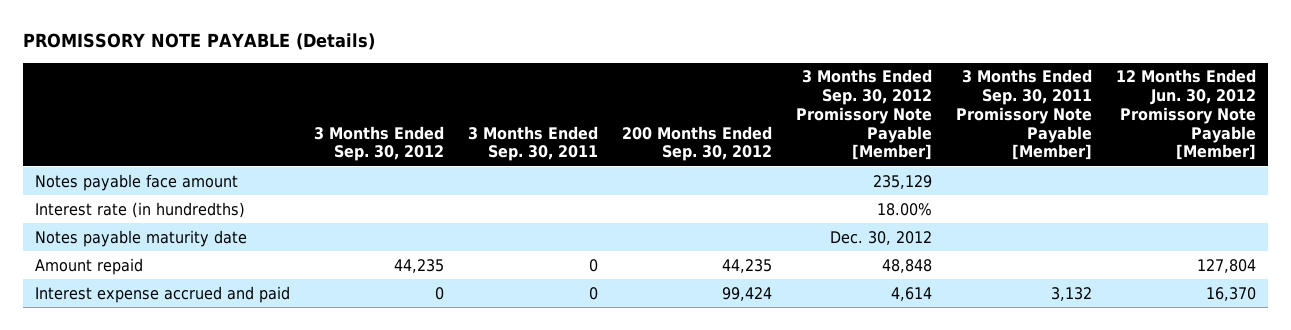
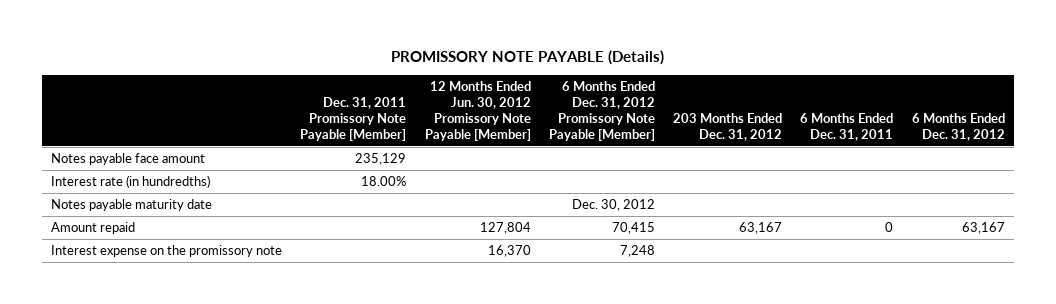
- | 3 Months Ended Sep. 30, 2012 | 3 Months Ended Sep. 30, 2011 | 200 Months Ended Sep. 30, 2012 | 3 Months Ended Sep. 30, 2012 Promissory Note Payable [Member] | 3 Months Ended Sep. 30, 2011 Promissory Note Payable [Member] | 12 Months Ended Jun. 30, 2012 Promissory Note Payable [Member]
+ | Dec. 31, 2011 Promissory Note Payable [Member] | 12 Months Ended Jun. 30, 2012 Promissory Note Payable [Member] | 6 Months Ended Dec. 31, 2012 Promissory Note Payable [Member] | 203 Months Ended Dec. 31, 2012 | 6 Months Ended Dec. 31, 2011 | 6 Months Ended Dec. 31, 2012
- Interest expense accrued and paid | 0 | 0 | 99,424 | 4,614 | 3,132 | 16,370
+ Interest expense on the promissory note | | 16,370 | 7,248 | | |

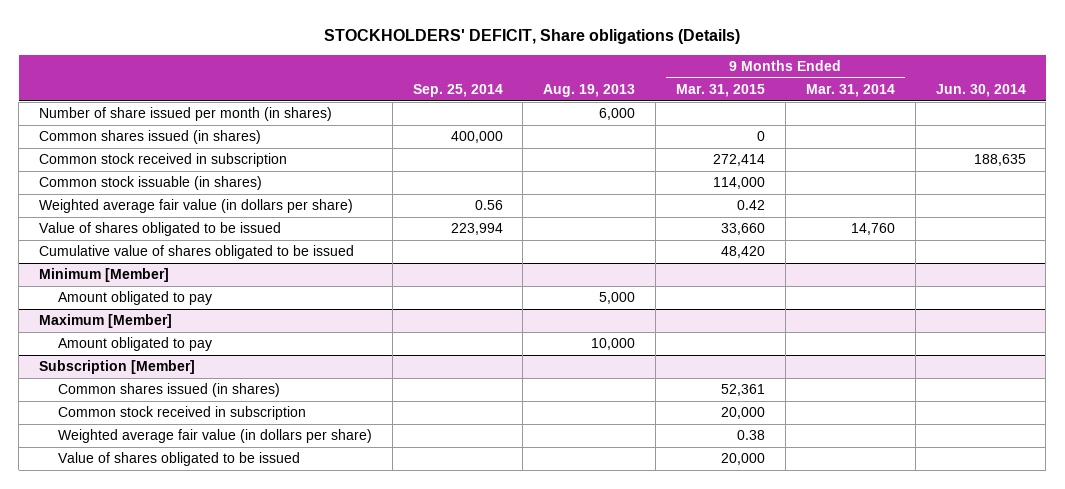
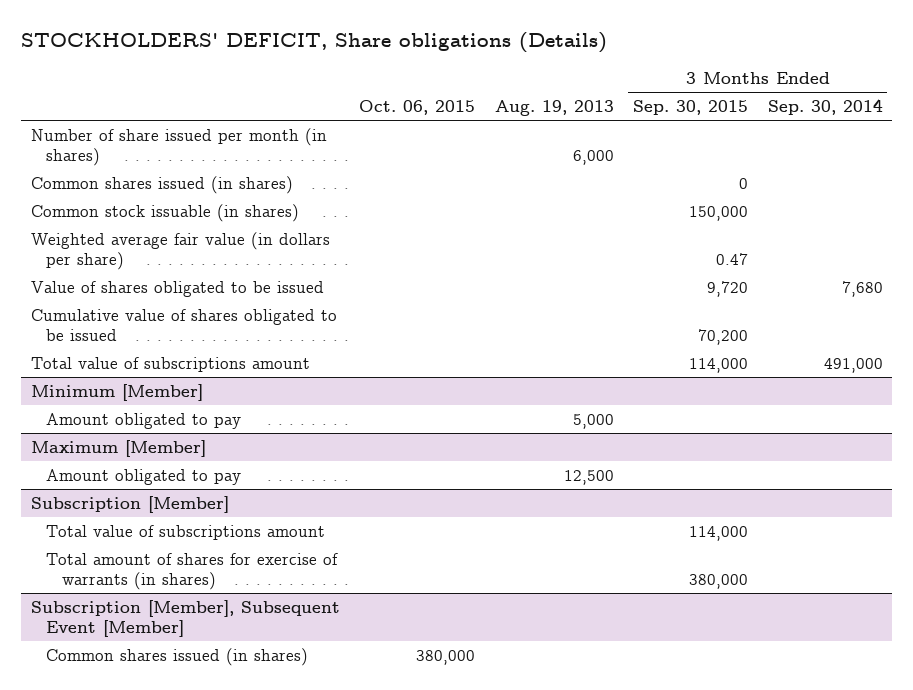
- | Sep. 25, 2014 | Aug. 19, 2013 | 9 Months Ended Mar. 31, 2015 | 9 Months Ended Mar. 31, 2014 | Jun. 30, 2014
+ | Oct. 06, 2015 | Aug. 19, 2013 | 3 Months Ended Sep. 30, 2015 | 3 Months Ended Sep. 30, 2014
- Common stock received in subscription | | | 272,414 | | 188,635
+ Total value of subscriptions amount | | | 114,000 | 491,000
@ Maximum [Member]
- Amount obligated to pay | | 10,000 | | |
+ Amount obligated to pay | | 12,500 | |
@ Subscription [Member]
- Common shares issued (in shares) | | | 52,361 | |
- Common stock received in subscription | | | 20,000 | |
- Weighted average fair value (in dollars per share) | | | 0.38 | |
- Value of shares obligated to be issued | | | 20,000 | |
+ Total value of subscriptions amount | | | 114,000 |
+ Total amount of shares for exercise of warrants (in shares) | | | 380,000 |
+ Subscription [Member], Subsequent Event [Member]
+ Common shares issued (in shares) | 380,000 | | |

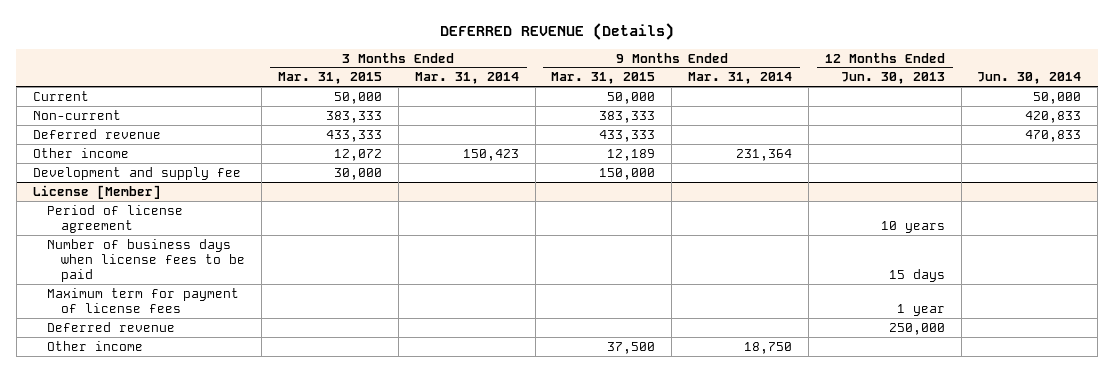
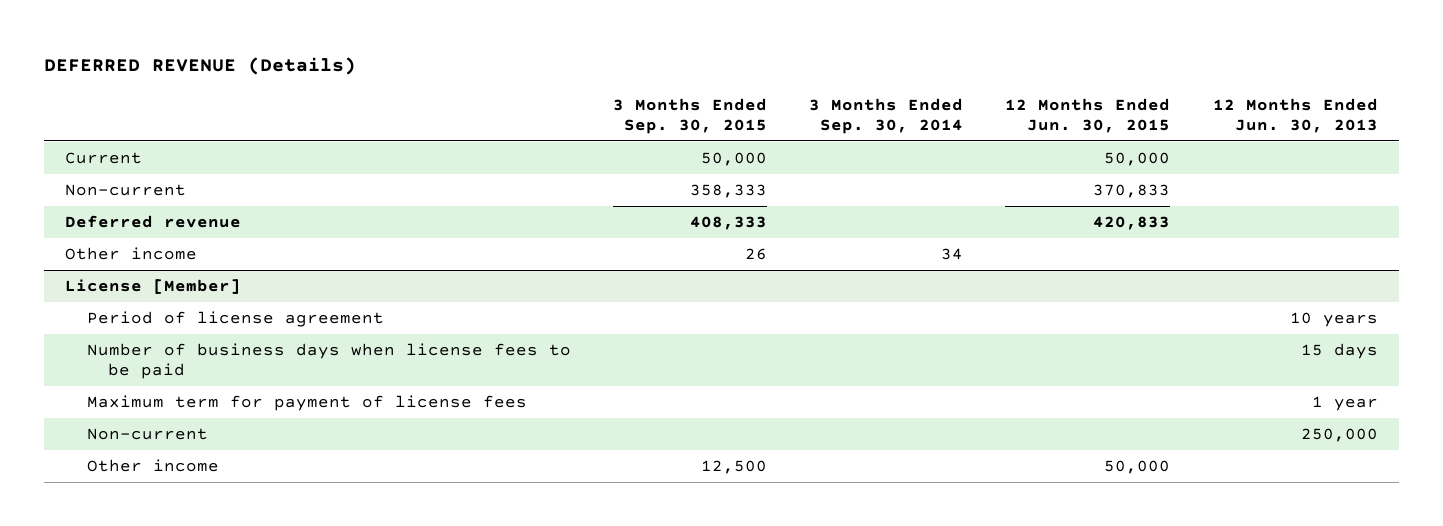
- | 3 Months Ended Mar. 31, 2015 | 3 Months Ended Mar. 31, 2014 | 9 Months Ended Mar. 31, 2015 | 9 Months Ended Mar. 31, 2014 | 12 Months Ended Jun. 30, 2013 | Jun. 30, 2014
+ | 3 Months Ended Sep. 30, 2015 | 3 Months Ended Sep. 30, 2014 | 12 Months Ended Jun. 30, 2015 | 12 Months Ended Jun. 30, 2013
- Development and supply fee | 30,000 | | 150,000 | | |
@ License [Member]
- Deferred revenue | | | | | 250,000 |
+ Non-current | | | | 250,000

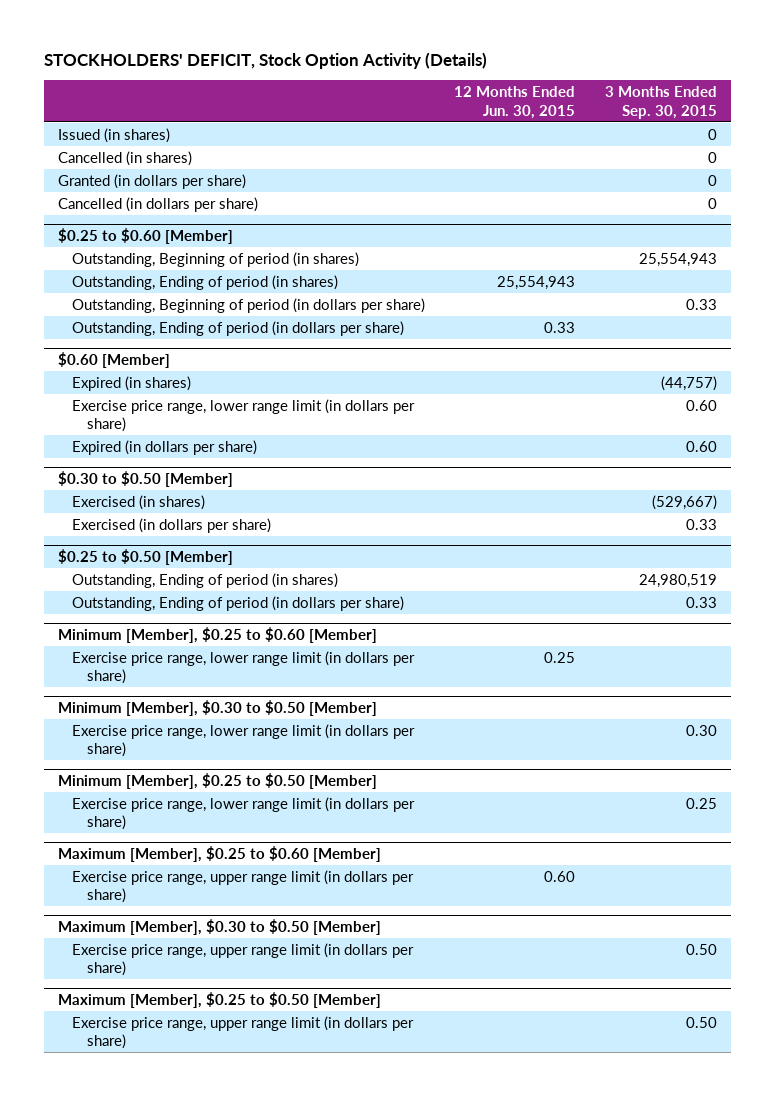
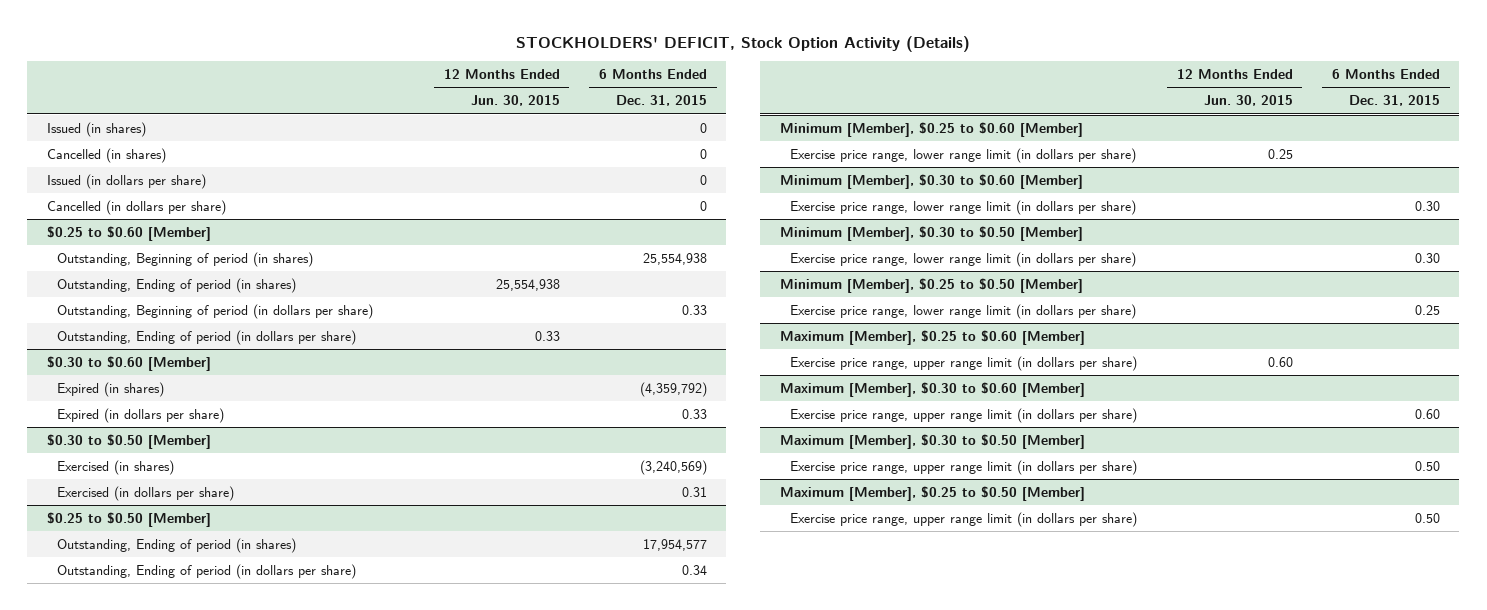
- | 12 Months Ended Jun. 30, 2015 | 3 Months Ended Sep. 30, 2015
+ | 12 Months Ended Jun. 30, 2015 | 6 Months Ended Dec. 31, 2015
- Granted (in dollars per share) | | 0
+ Issued (in dollars per share) | | 0
@ $0.25 to $0.60 [Member]
- Outstanding, Ending of period (in shares) | 25,554,943 |
+ Outstanding, Ending of period (in shares) | 25,554,938 |
- $0.60 [Member]
+ $0.30 to $0.60 [Member]
- Exercise price range, lower range limit (in dollars per share) | | 0.60
+ Minimum [Member], $0.30 to $0.60 [Member]
+ Exercise price range, lower range limit (in dollars per share) | | 0.30
+ Maximum [Member], $0.30 to $0.60 [Member]
+ Exercise price range, upper range limit (in dollars per share) | | 0.60

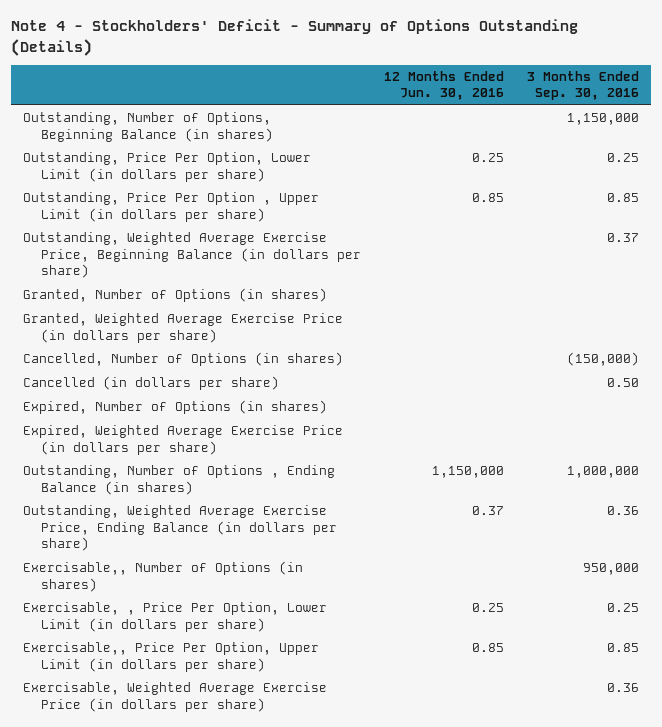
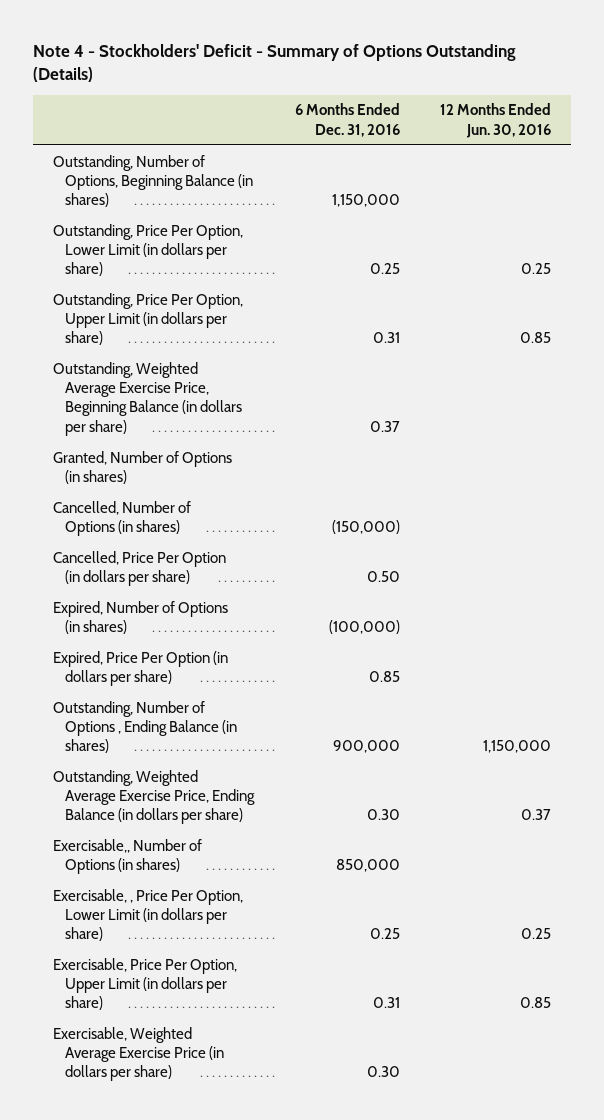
- | 12 Months Ended Jun. 30, 2016 | 3 Months Ended Sep. 30, 2016
+ | 6 Months Ended Dec. 31, 2016 | 12 Months Ended Jun. 30, 2016
- Outstanding, Price Per Option , Upper Limit (in dollars per share) | 0.85 | 0.85
+ Outstanding, Price Per Option, Upper Limit (in dollars per share) | 0.31 | 0.85
- Granted, Weighted Average Exercise Price (in dollars per share)
- Cancelled (in dollars per share) | | 0.50
+ Cancelled, Price Per Option (in dollars per share) | 0.50 |
- Expired, Weighted Average Exercise Price (in dollars per share)
+ Expired, Price Per Option (in dollars per share) | 0.85 |
- Exercisable,, Price Per Option, Upper Limit (in dollars per share) | 0.85 | 0.85
+ Exercisable, Price Per Option, Upper Limit (in dollars per share) | 0.31 | 0.85

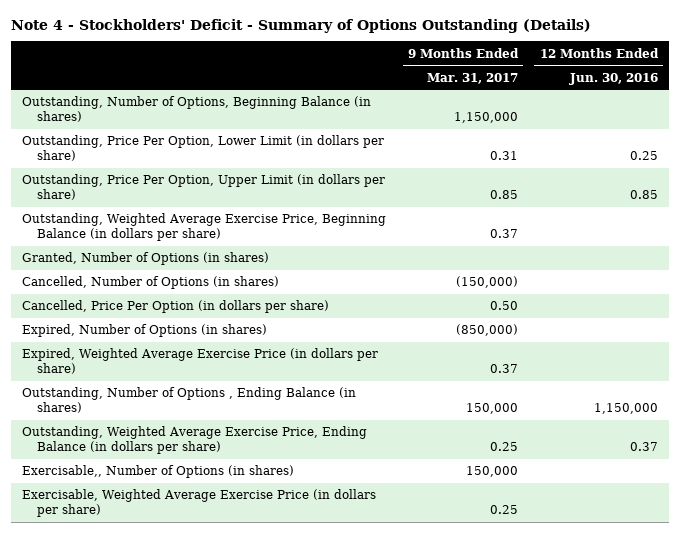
- | 6 Months Ended Dec. 31, 2016 | 12 Months Ended Jun. 30, 2016
+ | 9 Months Ended Mar. 31, 2017 | 12 Months Ended Jun. 30, 2016
- Expired, Price Per Option (in dollars per share) | 0.85 |
+ Expired, Weighted Average Exercise Price (in dollars per share) | 0.37 |
- Exercisable, , Price Per Option, Lower Limit (in dollars per share) | 0.25 | 0.25
- Exercisable, Price Per Option, Upper Limit (in dollars per share) | 0.31 | 0.85

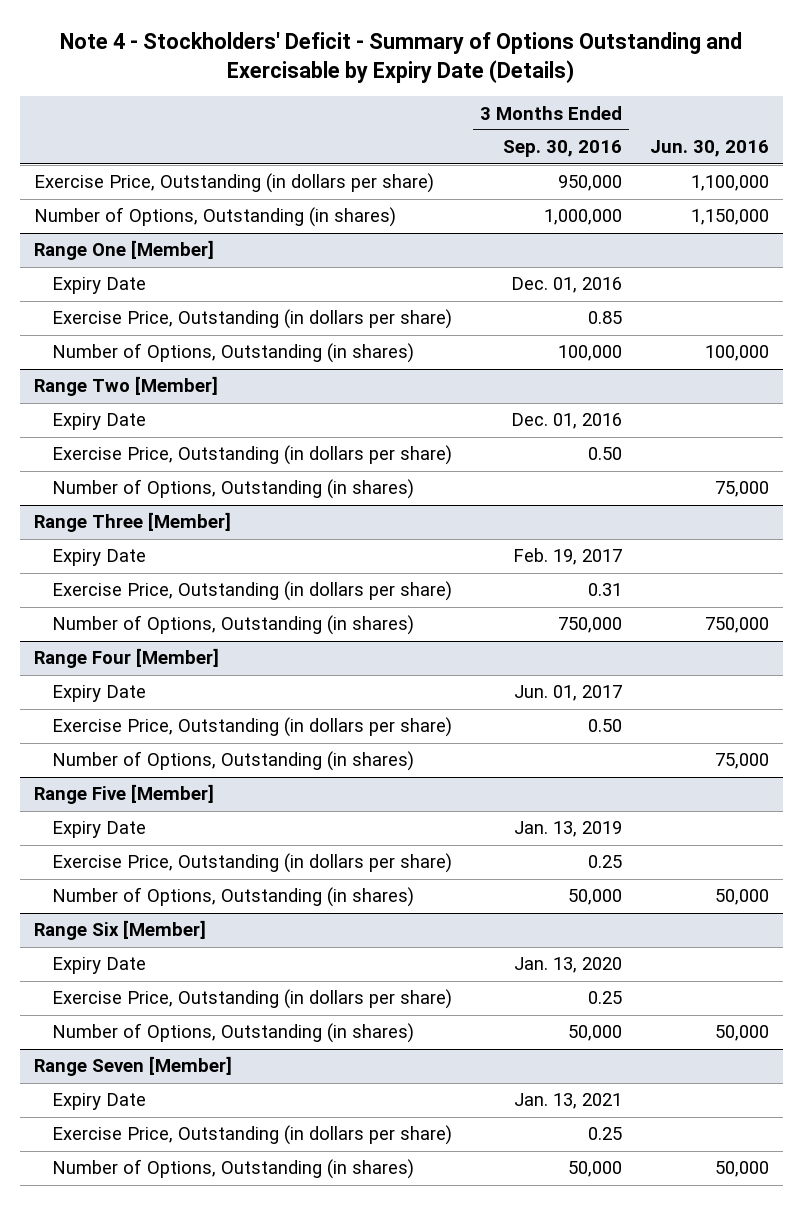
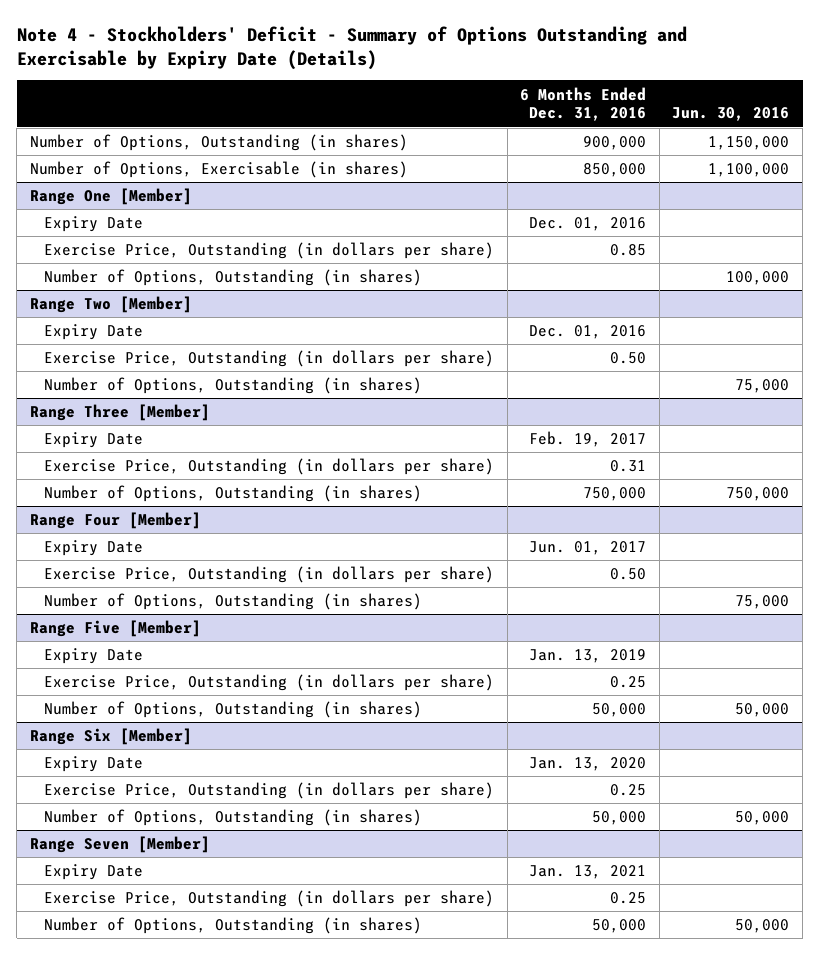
- | 3 Months Ended Sep. 30, 2016 | Jun. 30, 2016
+ | 6 Months Ended Dec. 31, 2016 | Jun. 30, 2016
- Exercise Price, Outstanding (in dollars per share) | 950,000 | 1,100,000
+ Number of Options, Exercisable (in shares) | 850,000 | 1,100,000

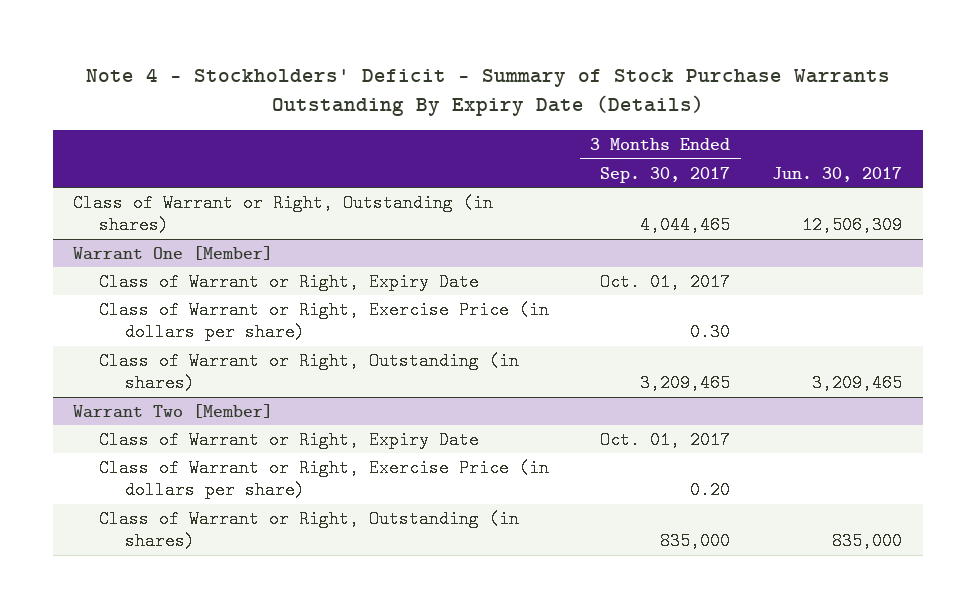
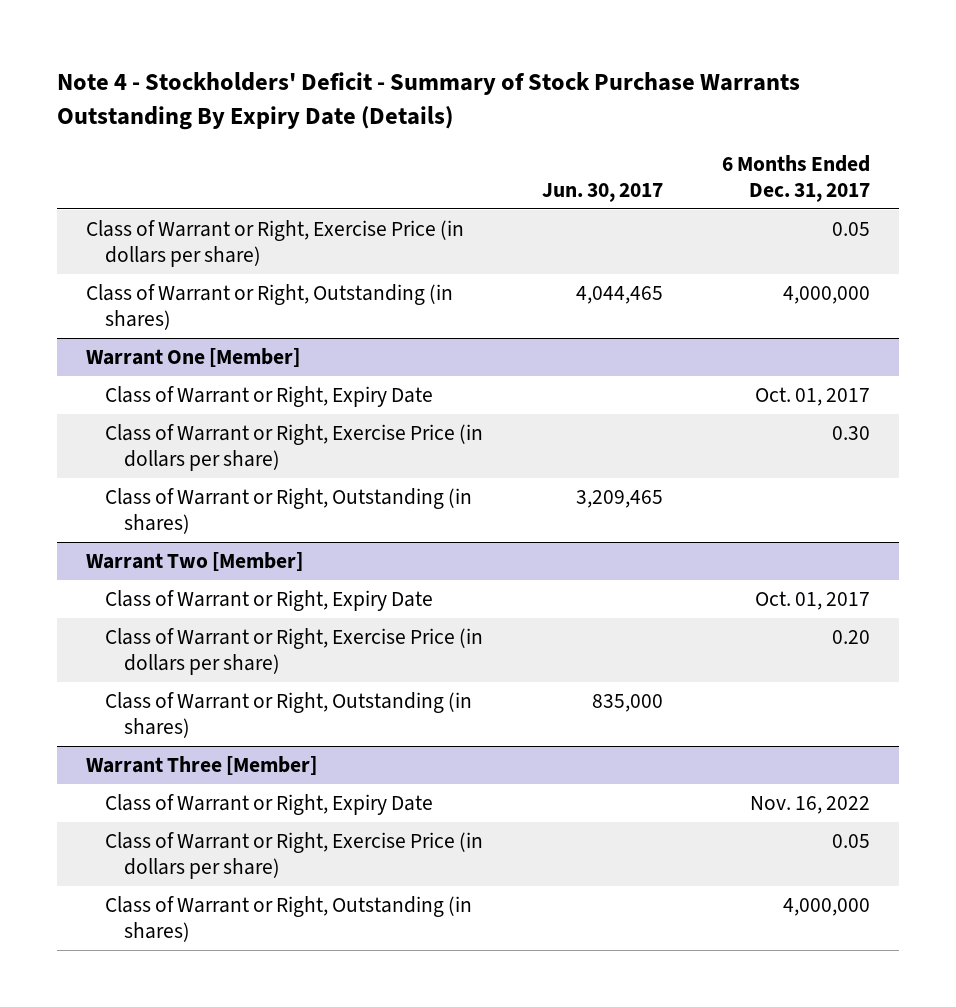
- | 3 Months Ended Sep. 30, 2017 | Jun. 30, 2017
+ | Jun. 30, 2017 | 6 Months Ended Dec. 31, 2017
- Class of Warrant or Right, Outstanding (in shares) | 4,044,465 | 12,506,309
+ Class of Warrant or Right, Exercise Price (in dollars per share) | | 0.05
+ Class of Warrant or Right, Outstanding (in shares) | 4,044,465 | 4,000,000
+ Warrant Three [Member]
+ Class of Warrant or Right, Expiry Date | | Nov. 16, 2022
+ Class of Warrant or Right, Exercise Price (in dollars per share) | | 0.05
+ Class of Warrant or Right, Outstanding (in shares) | | 4,000,000

